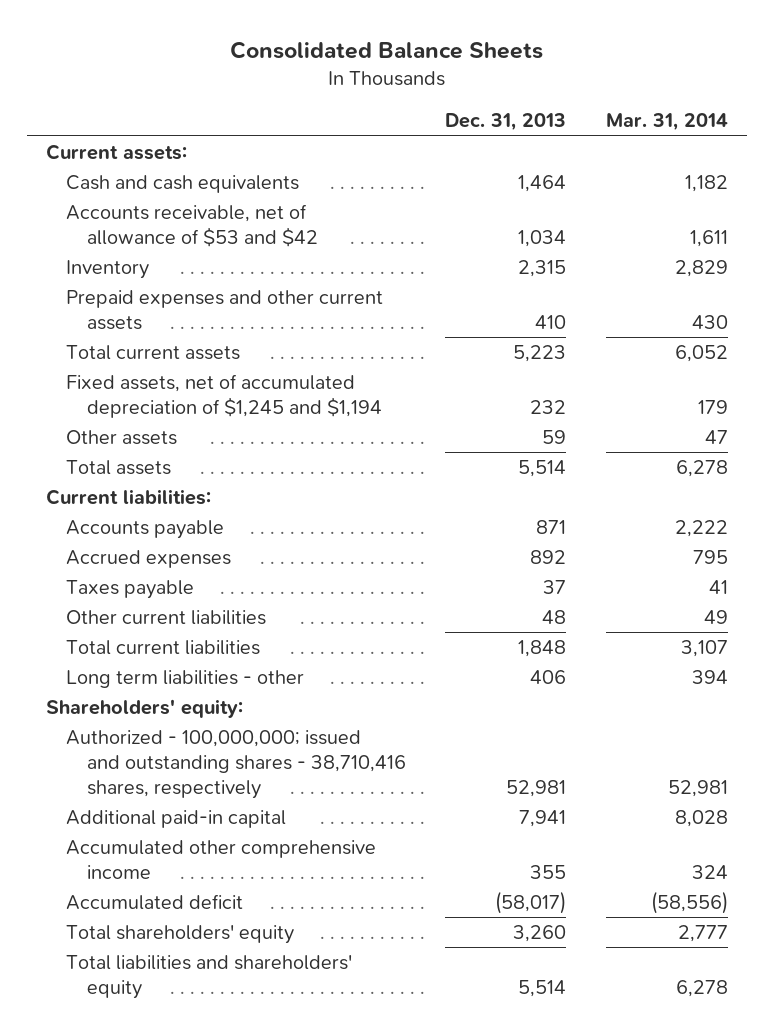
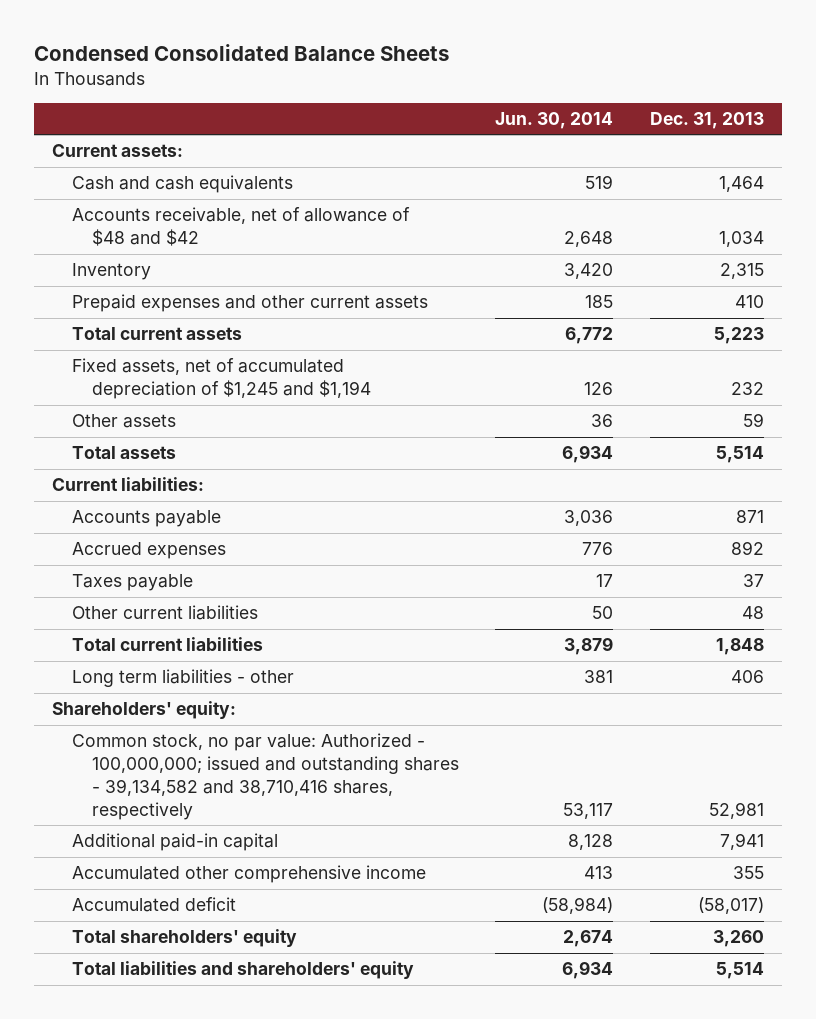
- Consolidated Balance Sheets
+ Condensed Consolidated Balance Sheets
- | Dec. 31, 2013 | Mar. 31, 2014
+ | Jun. 30, 2014 | Dec. 31, 2013
- Accounts receivable, net of allowance of $53 and $42 | 1,034 | 1,611
+ Accounts receivable, net of allowance of $48 and $42 | 2,648 | 1,034
- Authorized - 100,000,000; issued and outstanding shares - 38,710,416 shares, respectively | 52,981 | 52,981
+ Common stock, no par value: Authorized - 100,000,000; issued and outstanding shares - 39,134,582 and 38,710,416 shares, respectively | 53,117 | 52,981

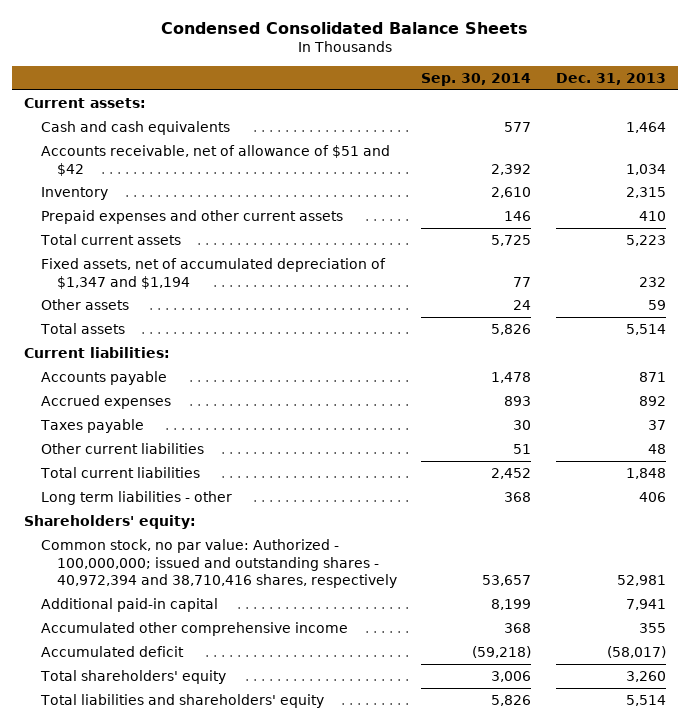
- | Jun. 30, 2014 | Dec. 31, 2013
+ | Sep. 30, 2014 | Dec. 31, 2013
- Accounts receivable, net of allowance of $48 and $42 | 2,648 | 1,034
+ Accounts receivable, net of allowance of $51 and $42 | 2,392 | 1,034
- Fixed assets, net of accumulated depreciation of $1,245 and $1,194 | 126 | 232
+ Fixed assets, net of accumulated depreciation of $1,347 and $1,194 | 77 | 232
- Common stock, no par value: Authorized - 100,000,000; issued and outstanding shares - 39,134,582 and 38,710,416 shares, respectively | 53,117 | 52,981
+ Common stock, no par value: Authorized - 100,000,000; issued and outstanding shares - 40,972,394 and 38,710,416 shares, respectively | 53,657 | 52,981

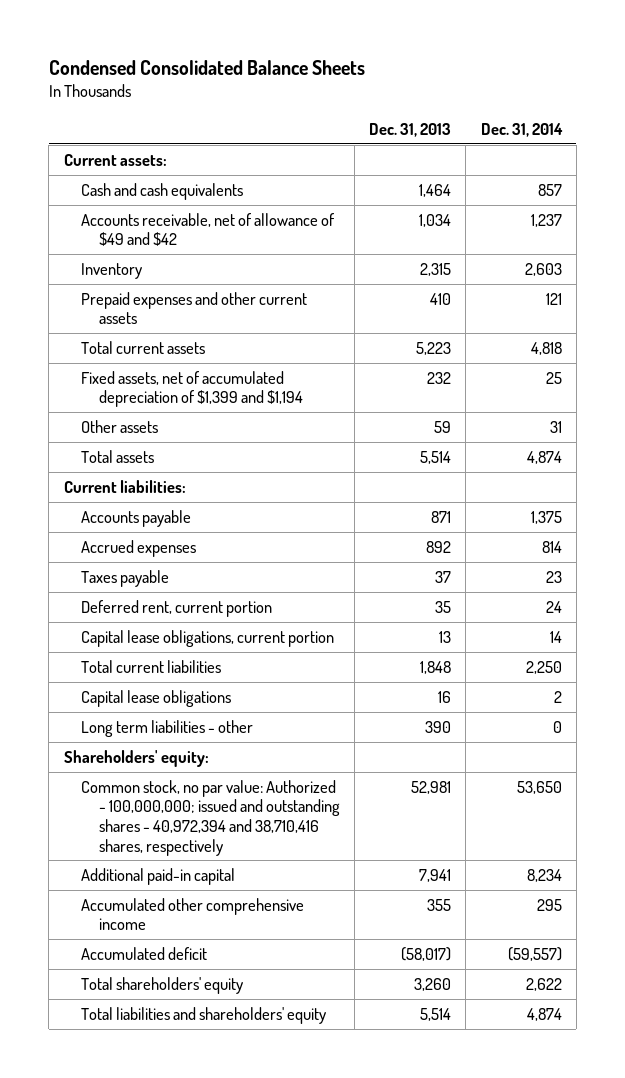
- | Sep. 30, 2014 | Dec. 31, 2013
+ | Dec. 31, 2013 | Dec. 31, 2014
- Accounts receivable, net of allowance of $51 and $42 | 2,392 | 1,034
+ Accounts receivable, net of allowance of $49 and $42 | 1,034 | 1,237
- Fixed assets, net of accumulated depreciation of $1,347 and $1,194 | 77 | 232
+ Fixed assets, net of accumulated depreciation of $1,399 and $1,194 | 232 | 25
- Other current liabilities | 51 | 48
+ Deferred rent, current portion | 35 | 24
+ Capital lease obligations, current portion | 13 | 14
- Long term liabilities - other | 368 | 406
+ Capital lease obligations | 16 | 2
+ Long term liabilities - other | 390 | 0

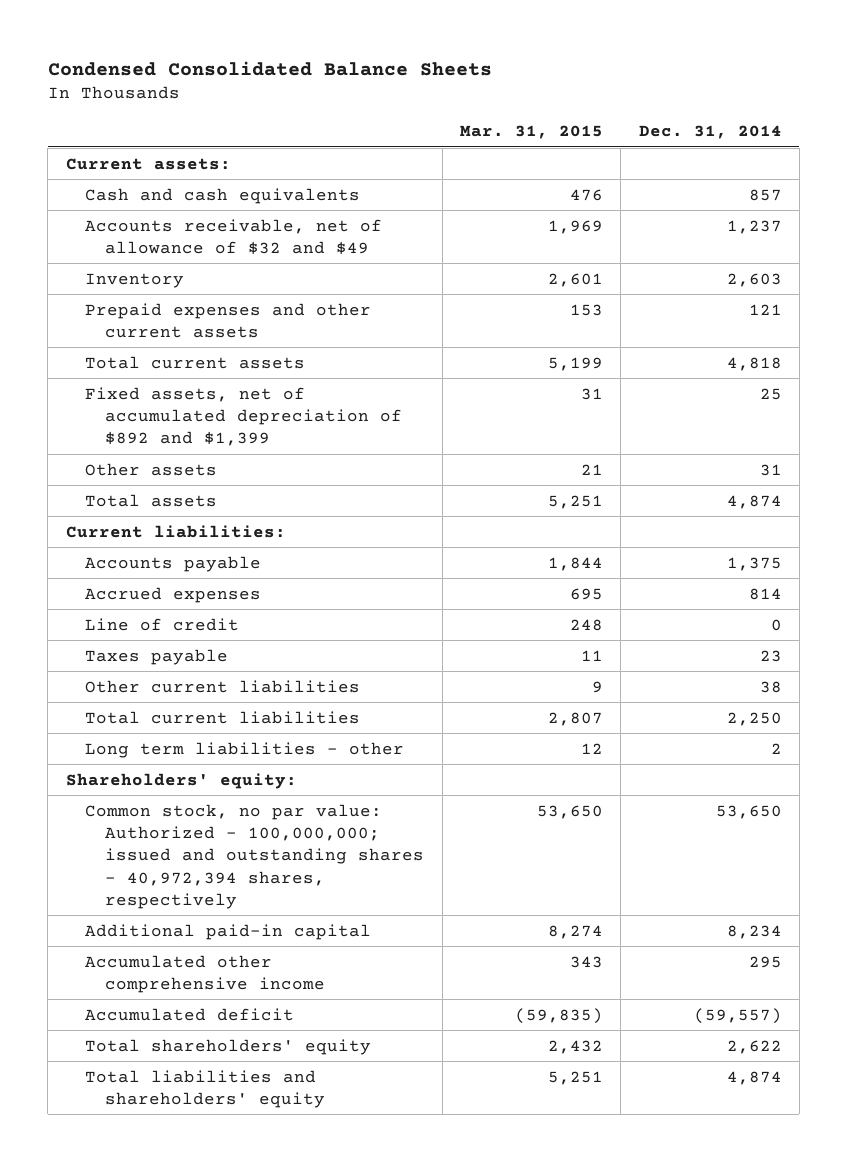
- | Dec. 31, 2013 | Dec. 31, 2014
+ | Mar. 31, 2015 | Dec. 31, 2014
- Accounts receivable, net of allowance of $49 and $42 | 1,034 | 1,237
+ Accounts receivable, net of allowance of $32 and $49 | 1,969 | 1,237
- Fixed assets, net of accumulated depreciation of $1,399 and $1,194 | 232 | 25
+ Fixed assets, net of accumulated depreciation of $892 and $1,399 | 31 | 25
+ Line of credit | 248 | 0
- Deferred rent, current portion | 35 | 24
- Capital lease obligations, current portion | 13 | 14
+ Other current liabilities | 9 | 38
- Capital lease obligations | 16 | 2
- Long term liabilities - other | 390 | 0
+ Long term liabilities - other | 12 | 2
- Common stock, no par value: Authorized - 100,000,000; issued and outstanding shares - 40,972,394 and 38,710,416 shares, respectively | 52,981 | 53,650
+ Common stock, no par value: Authorized - 100,000,000; issued and outstanding shares - 40,972,394 shares, respectively | 53,650 | 53,650

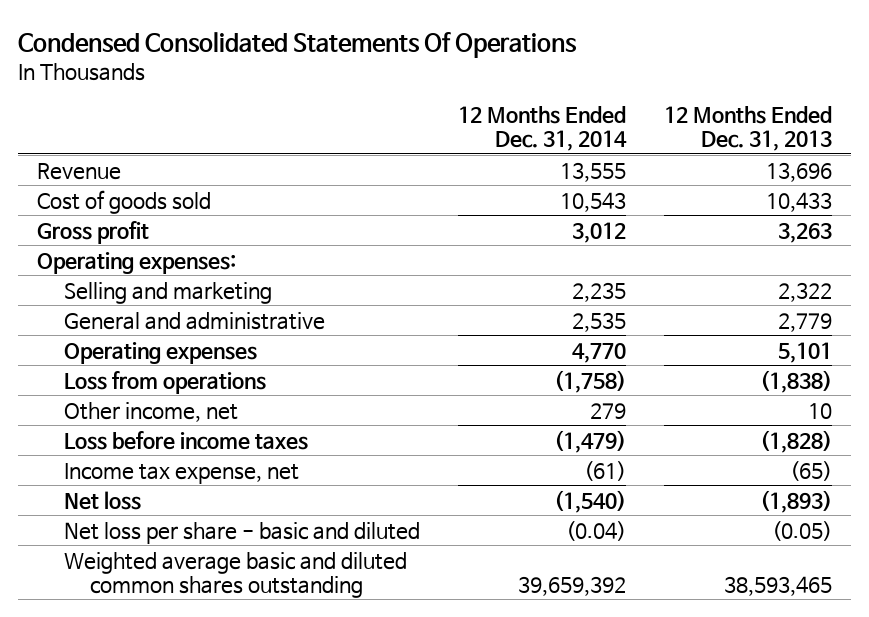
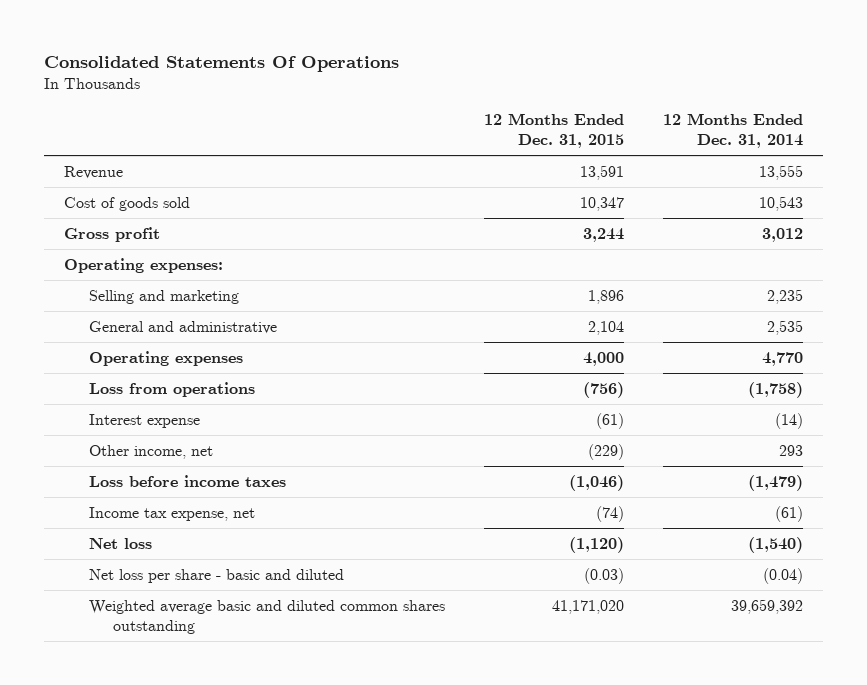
- Condensed Consolidated Statements Of Operations
+ Consolidated Statements Of Operations
- | 12 Months Ended Dec. 31, 2014 | 12 Months Ended Dec. 31, 2013
+ | 12 Months Ended Dec. 31, 2015 | 12 Months Ended Dec. 31, 2014
- Other income, net | 279 | 10
+ Interest expense | (61) | (14)
+ Other income, net | (229) | 293

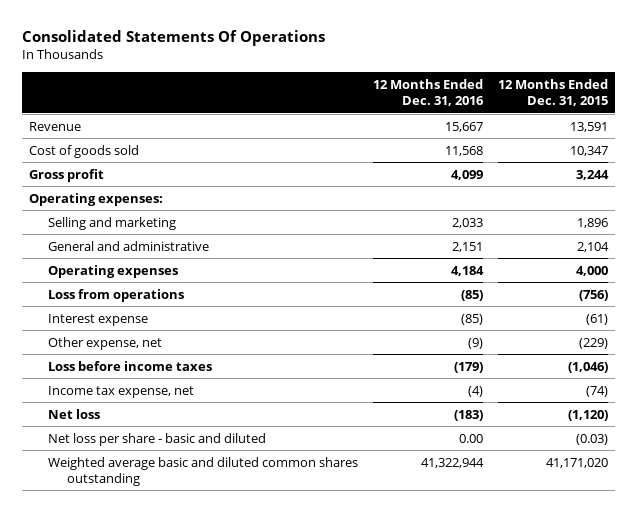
- | 12 Months Ended Dec. 31, 2015 | 12 Months Ended Dec. 31, 2014
+ | 12 Months Ended Dec. 31, 2016 | 12 Months Ended Dec. 31, 2015
- Other income, net | (229) | 293
+ Other expense, net | (9) | (229)

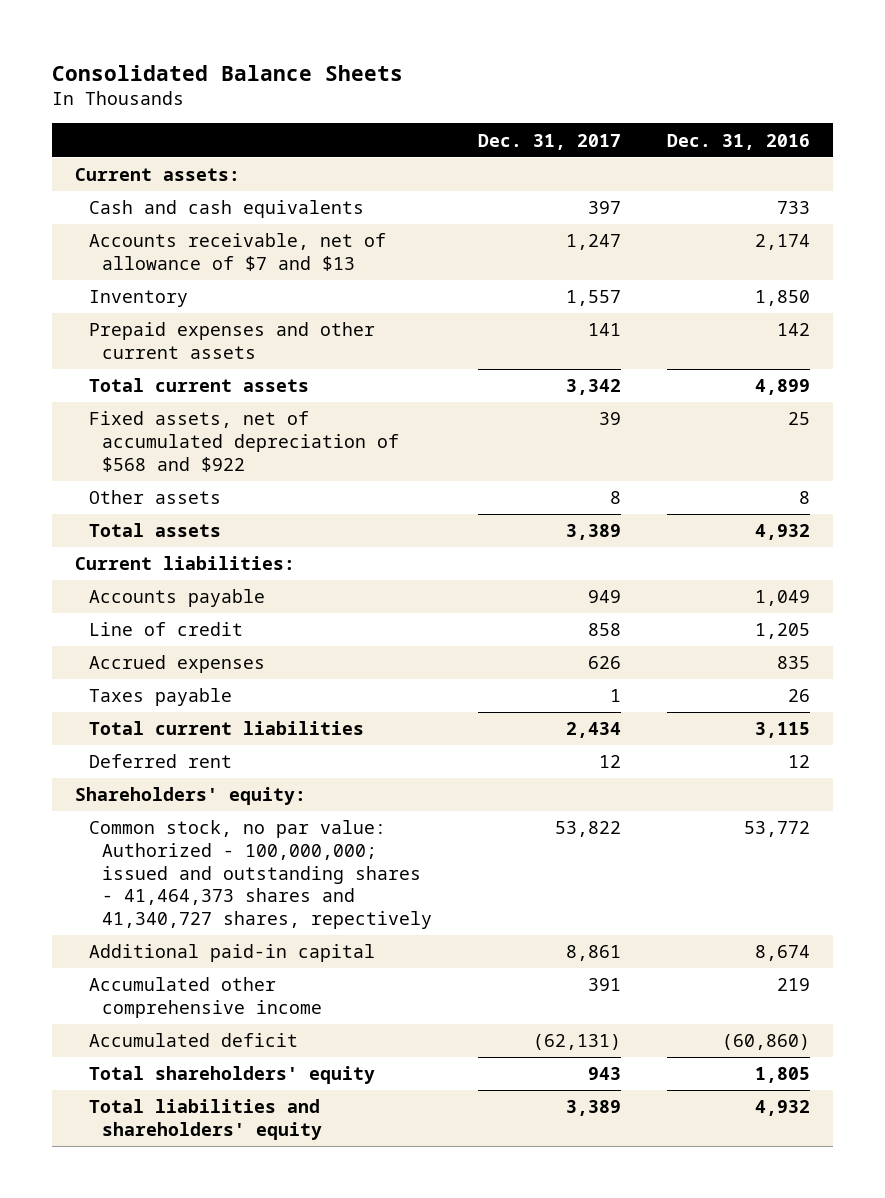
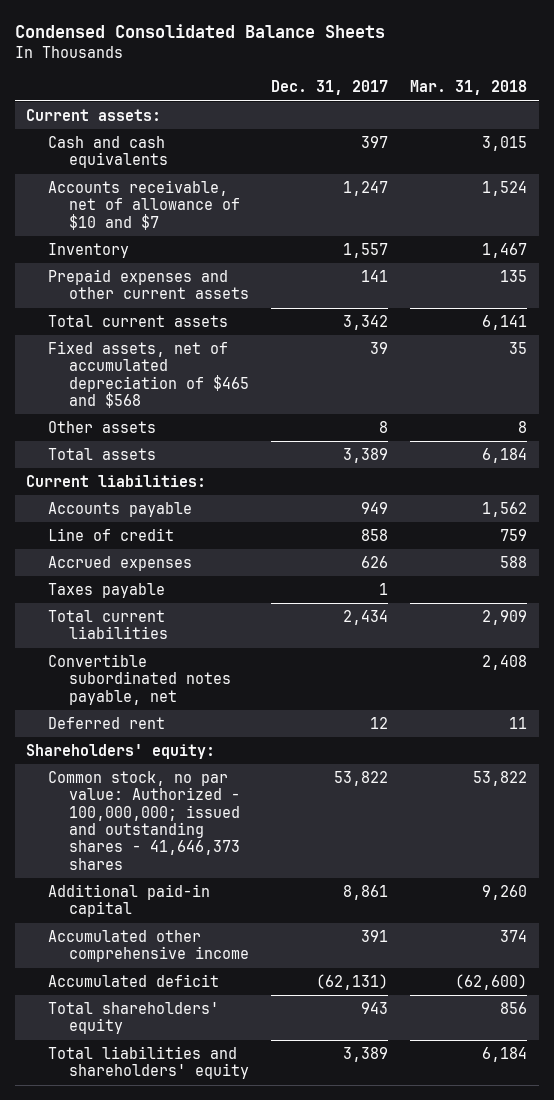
- Consolidated Balance Sheets
+ Condensed Consolidated Balance Sheets
- | Dec. 31, 2017 | Dec. 31, 2016
+ | Dec. 31, 2017 | Mar. 31, 2018
- Accounts receivable, net of allowance of $7 and $13 | 1,247 | 2,174
+ Accounts receivable, net of allowance of $10 and $7 | 1,247 | 1,524
- Fixed assets, net of accumulated depreciation of $568 and $922 | 39 | 25
+ Fixed assets, net of accumulated depreciation of $465 and $568 | 39 | 35
+ Convertible subordinated notes payable, net | | 2,408
- Common stock, no par value: Authorized - 100,000,000; issued and outstanding shares - 41,464,373 shares and 41,340,727 shares, repectively | 53,822 | 53,772
+ Common stock, no par value: Authorized - 100,000,000; issued and outstanding shares - 41,646,373 shares | 53,822 | 53,822

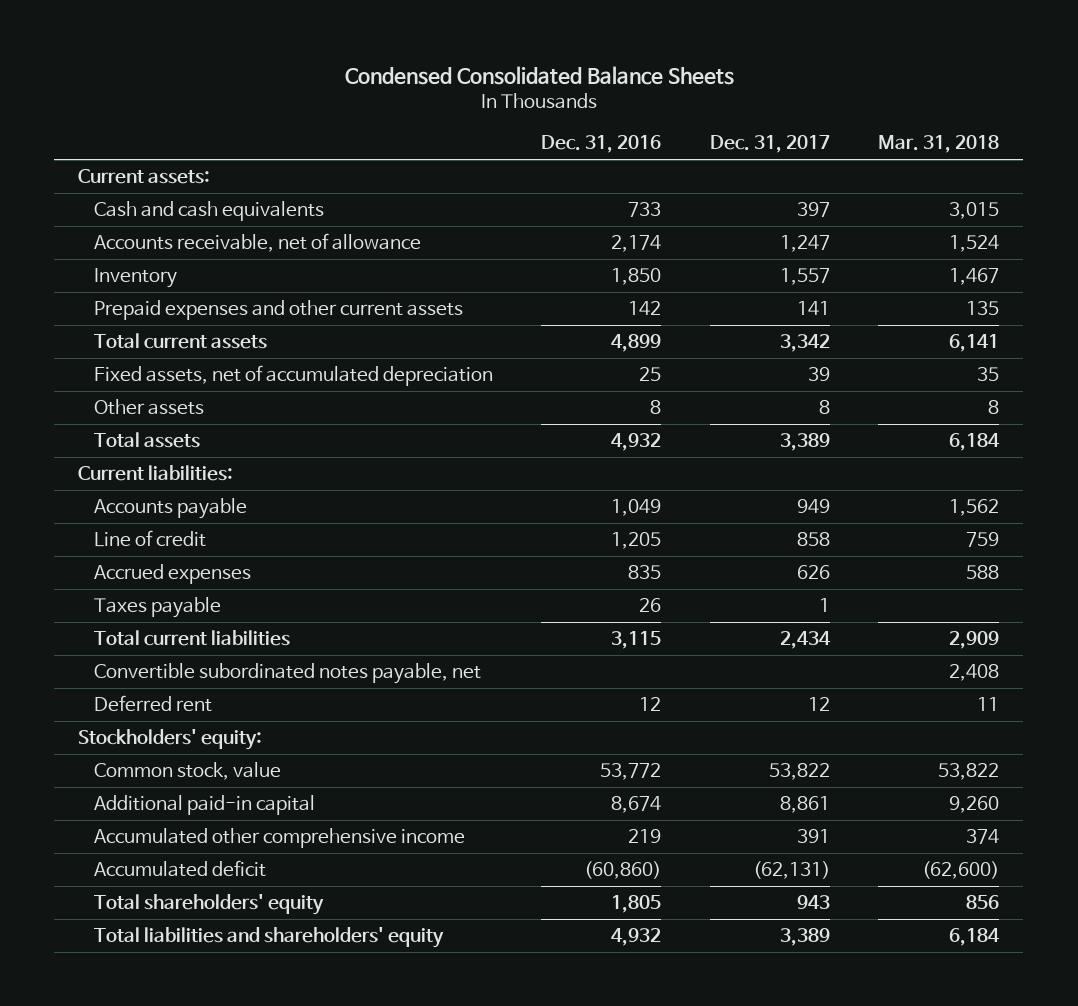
- | Dec. 31, 2017 | Mar. 31, 2018
+ | Dec. 31, 2016 | Dec. 31, 2017 | Mar. 31, 2018
- Accounts receivable, net of allowance of $10 and $7 | 1,247 | 1,524
+ Accounts receivable, net of allowance | 2,174 | 1,247 | 1,524
- Fixed assets, net of accumulated depreciation of $465 and $568 | 39 | 35
+ Fixed assets, net of accumulated depreciation | 25 | 39 | 35
- Shareholders' equity:
- Common stock, no par value: Authorized - 100,000,000; issued and outstanding shares - 41,646,373 shares | 53,822 | 53,822
+ Stockholders' equity:
+ Common stock, value | 53,772 | 53,822 | 53,822

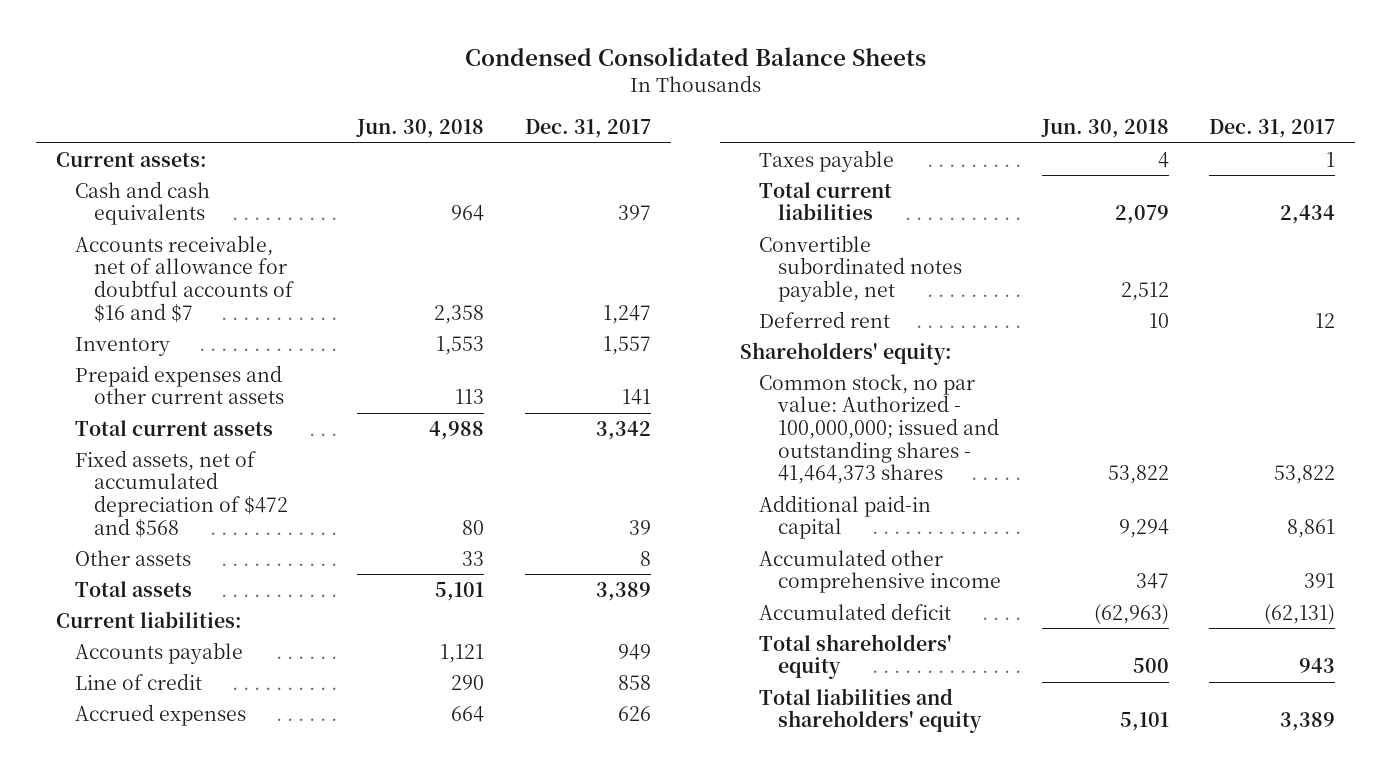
- | Dec. 31, 2016 | Dec. 31, 2017 | Mar. 31, 2018
+ | Jun. 30, 2018 | Dec. 31, 2017
- Accounts receivable, net of allowance | 2,174 | 1,247 | 1,524
+ Accounts receivable, net of allowance for doubtful accounts of $16 and $7 | 2,358 | 1,247
- Fixed assets, net of accumulated depreciation | 25 | 39 | 35
+ Fixed assets, net of accumulated depreciation of $472 and $568 | 80 | 39
- Stockholders' equity:
- Common stock, value | 53,772 | 53,822 | 53,822
+ Shareholders' equity:
+ Common stock, no par value: Authorized - 100,000,000; issued and outstanding shares - 41,464,373 shares | 53,822 | 53,822

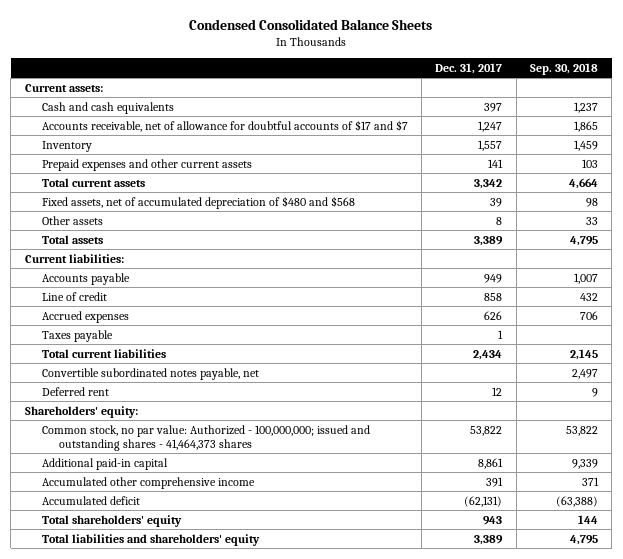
- | Jun. 30, 2018 | Dec. 31, 2017
+ | Dec. 31, 2017 | Sep. 30, 2018
- Accounts receivable, net of allowance for doubtful accounts of $16 and $7 | 2,358 | 1,247
+ Accounts receivable, net of allowance for doubtful accounts of $17 and $7 | 1,247 | 1,865
- Fixed assets, net of accumulated depreciation of $472 and $568 | 80 | 39
+ Fixed assets, net of accumulated depreciation of $480 and $568 | 39 | 98

